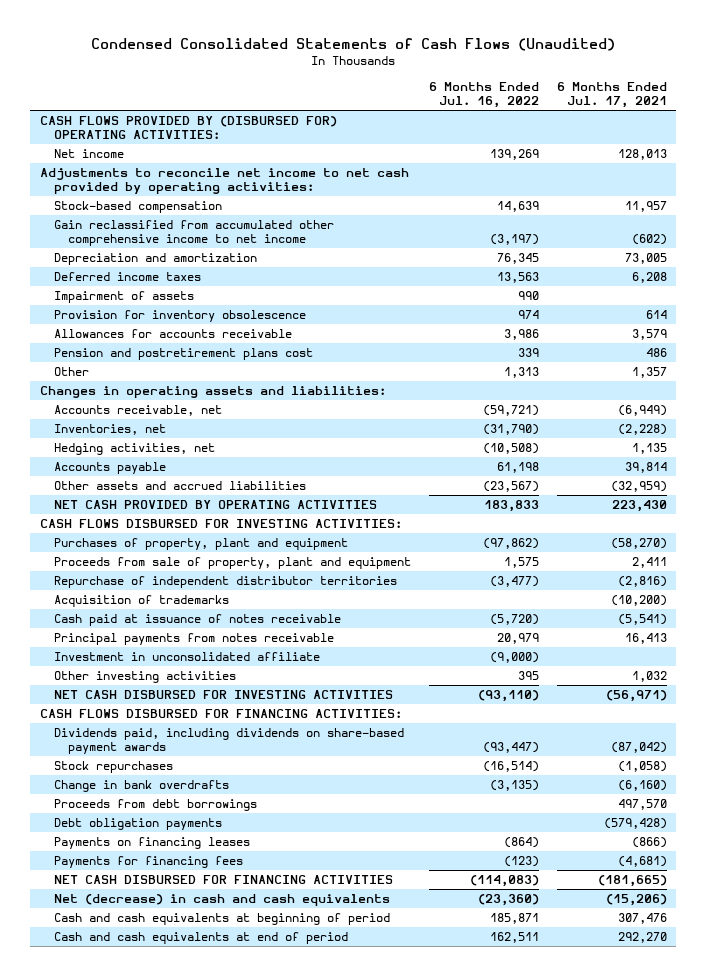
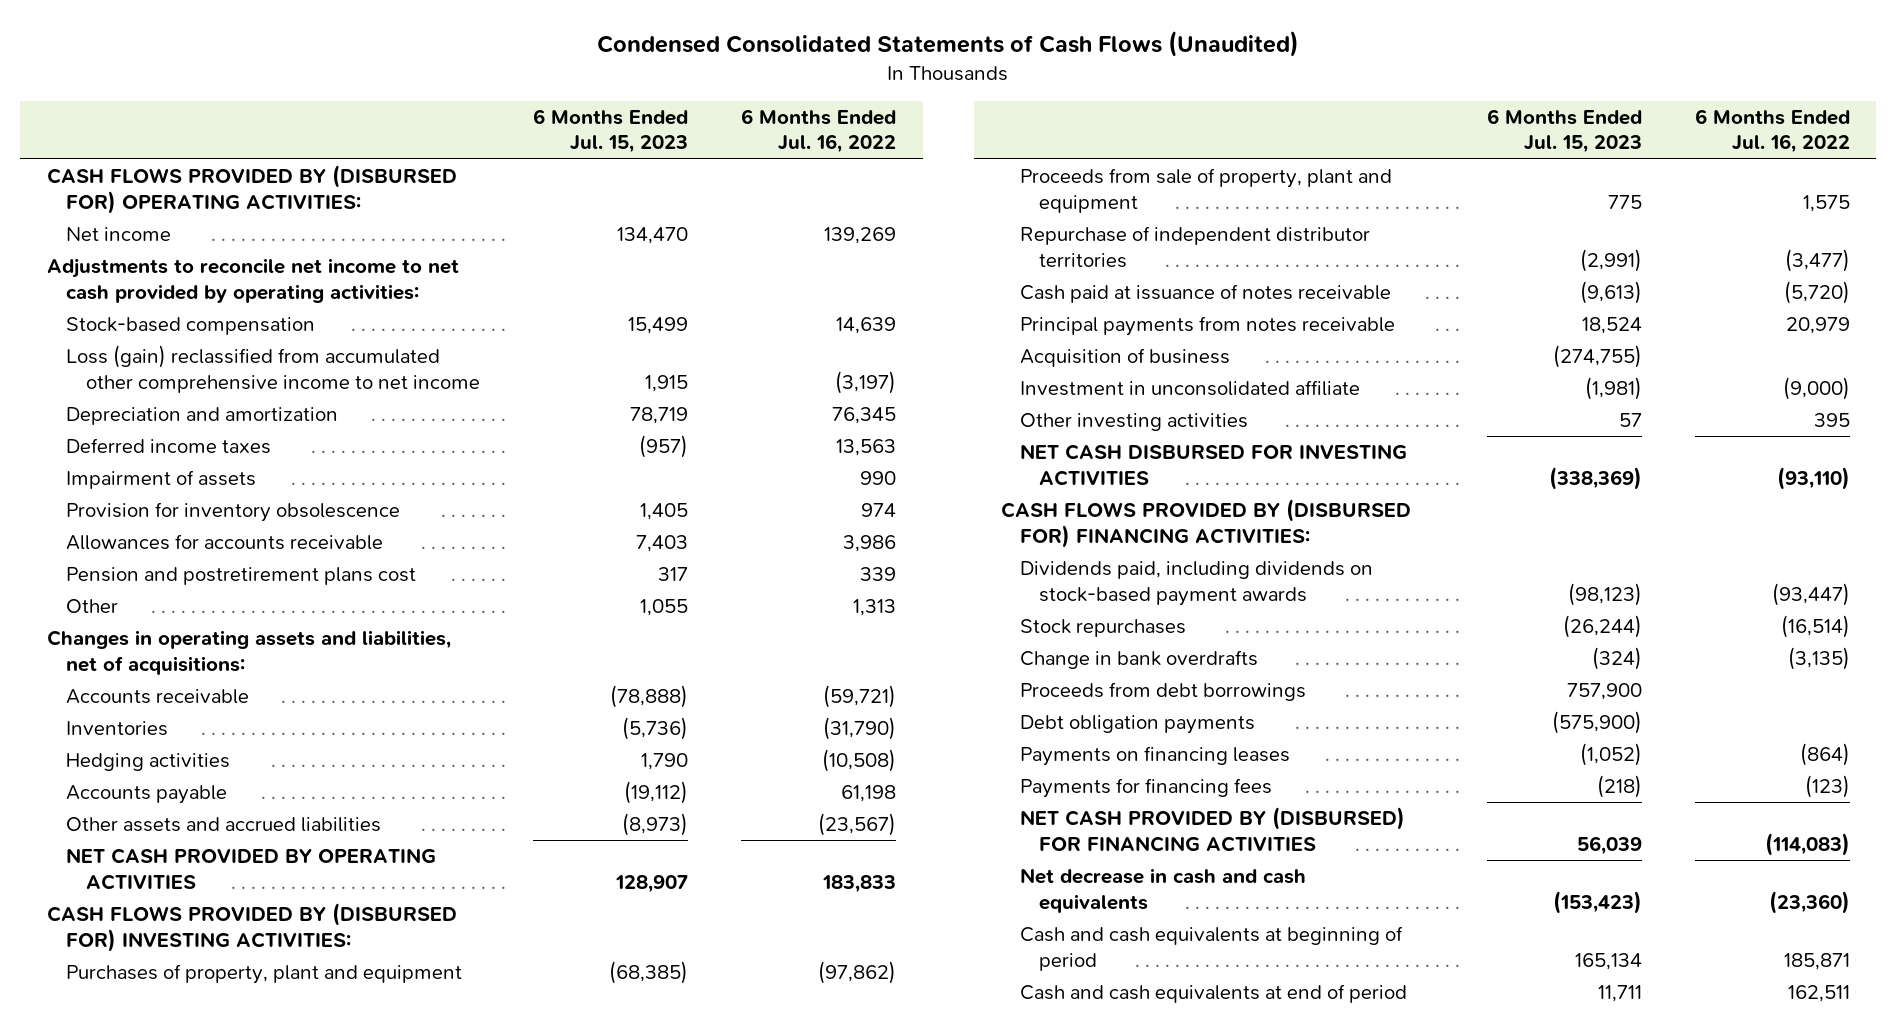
- | 6 Months Ended Jul. 16, 2022 | 6 Months Ended Jul. 17, 2021
+ | 6 Months Ended Jul. 15, 2023 | 6 Months Ended Jul. 16, 2022
- Gain reclassified from accumulated other comprehensive income to net income | (3,197) | (602)
+ Loss (gain) reclassified from accumulated other comprehensive income to net income | 1,915 | (3,197)
- Changes in operating assets and liabilities:
- Accounts receivable, net | (59,721) | (6,949)
- Inventories, net | (31,790) | (2,228)
- Hedging activities, net | (10,508) | 1,135
+ Changes in operating assets and liabilities, net of acquisitions:
+ Accounts receivable | (78,888) | (59,721)
+ Inventories | (5,736) | (31,790)
+ Hedging activities | 1,790 | (10,508)
- CASH FLOWS DISBURSED FOR INVESTING ACTIVITIES:
+ CASH FLOWS PROVIDED BY (DISBURSED FOR) INVESTING ACTIVITIES:
- Acquisition of trademarks | | (10,200)
+ Acquisition of business | (274,755) |
- CASH FLOWS DISBURSED FOR FINANCING ACTIVITIES:
- Dividends paid, including dividends on share-based payment awards | (93,447) | (87,042)
+ CASH FLOWS PROVIDED BY (DISBURSED FOR) FINANCING ACTIVITIES:
+ Dividends paid, including dividends on stock-based payment awards | (98,123) | (93,447)
- NET CASH DISBURSED FOR FINANCING ACTIVITIES | (114,083) | (181,665)
- Net (decrease) in cash and cash equivalents | (23,360) | (15,206)
+ NET CASH PROVIDED BY (DISBURSED) FOR FINANCING ACTIVITIES | 56,039 | (114,083)
+ Net decrease in cash and cash equivalents | (153,423) | (23,360)

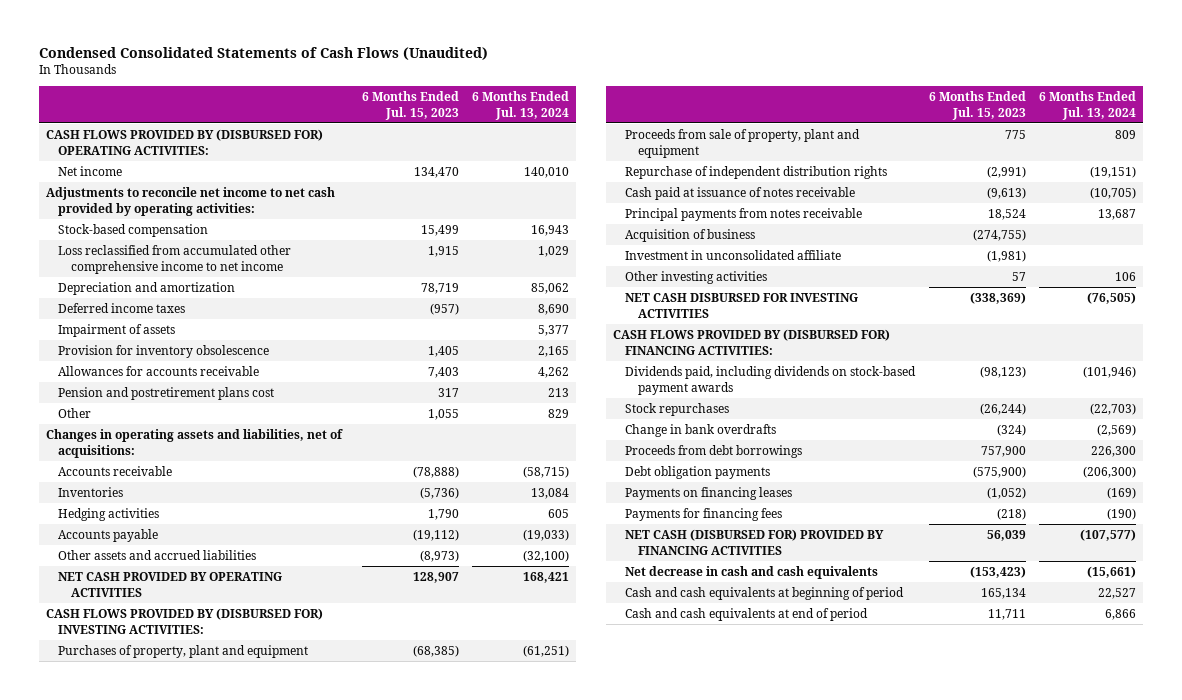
- | 6 Months Ended Jul. 15, 2023 | 6 Months Ended Jul. 16, 2022
+ | 6 Months Ended Jul. 15, 2023 | 6 Months Ended Jul. 13, 2024
- Loss (gain) reclassified from accumulated other comprehensive income to net income | 1,915 | (3,197)
+ Loss reclassified from accumulated other comprehensive income to net income | 1,915 | 1,029
- Repurchase of independent distributor territories | (2,991) | (3,477)
+ Repurchase of independent distribution rights | (2,991) | (19,151)
- NET CASH PROVIDED BY (DISBURSED) FOR FINANCING ACTIVITIES | 56,039 | (114,083)
+ NET CASH (DISBURSED FOR) PROVIDED BY FINANCING ACTIVITIES | 56,039 | (107,577)

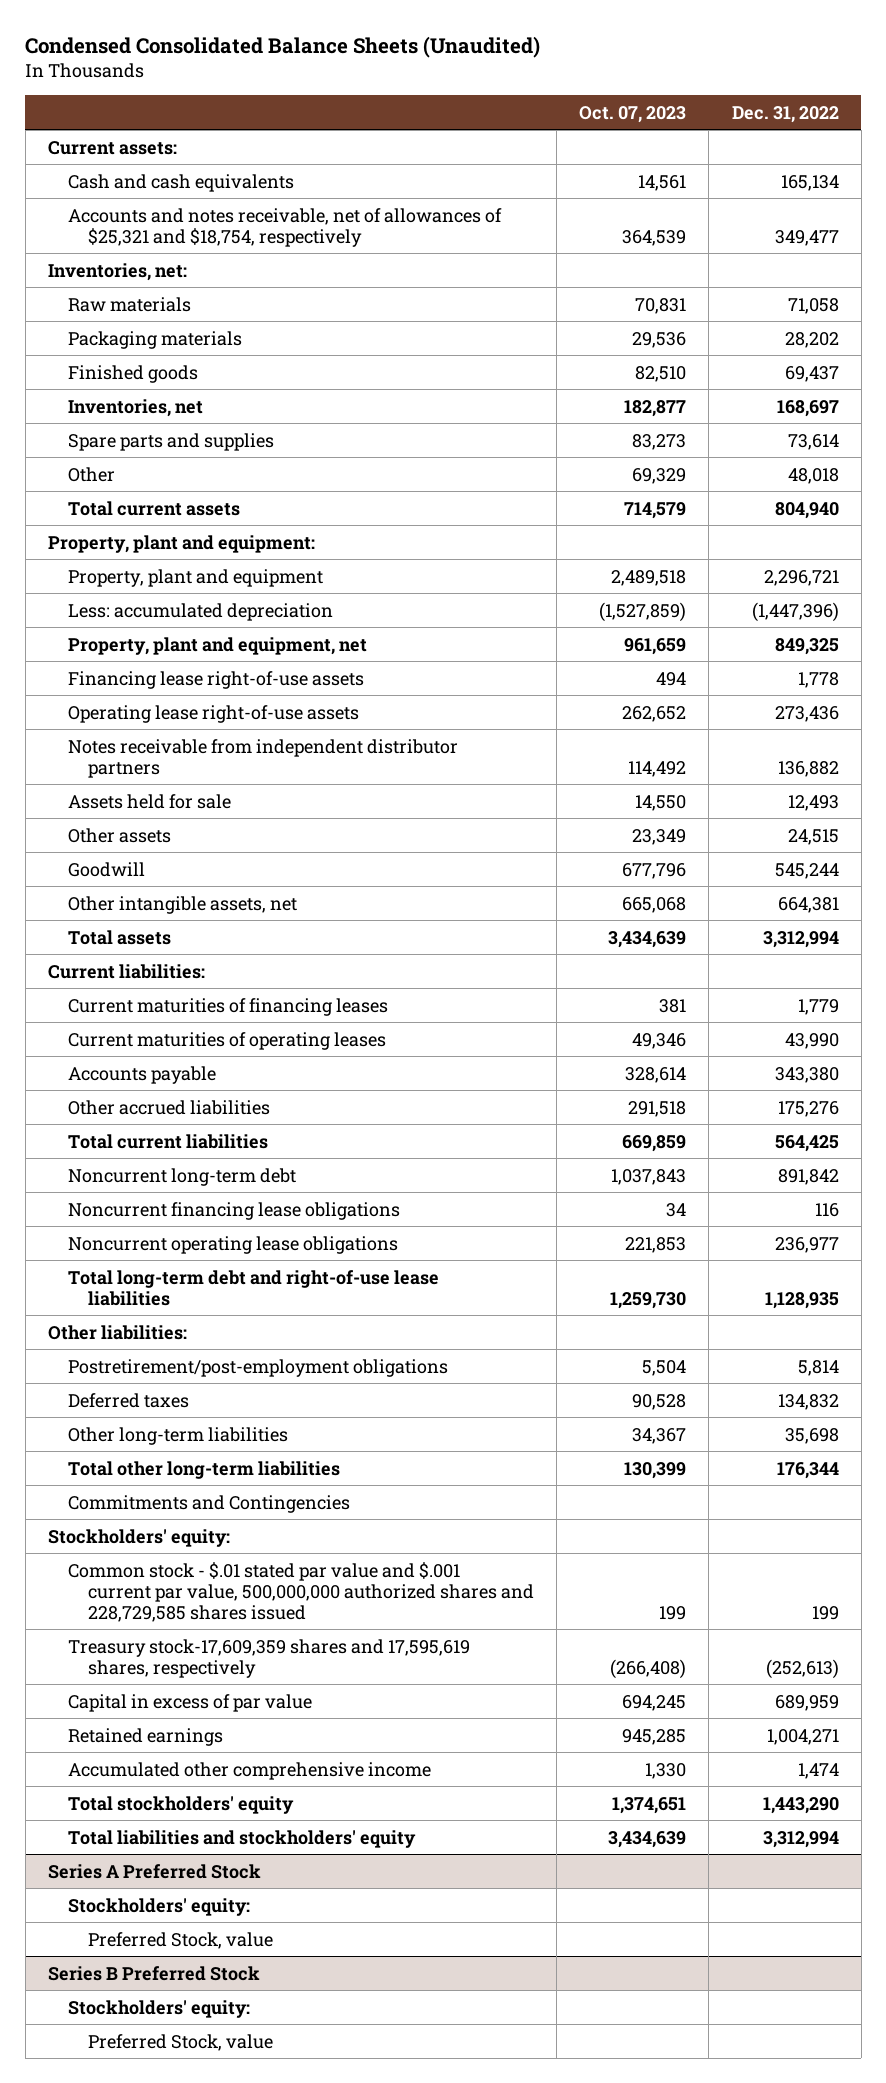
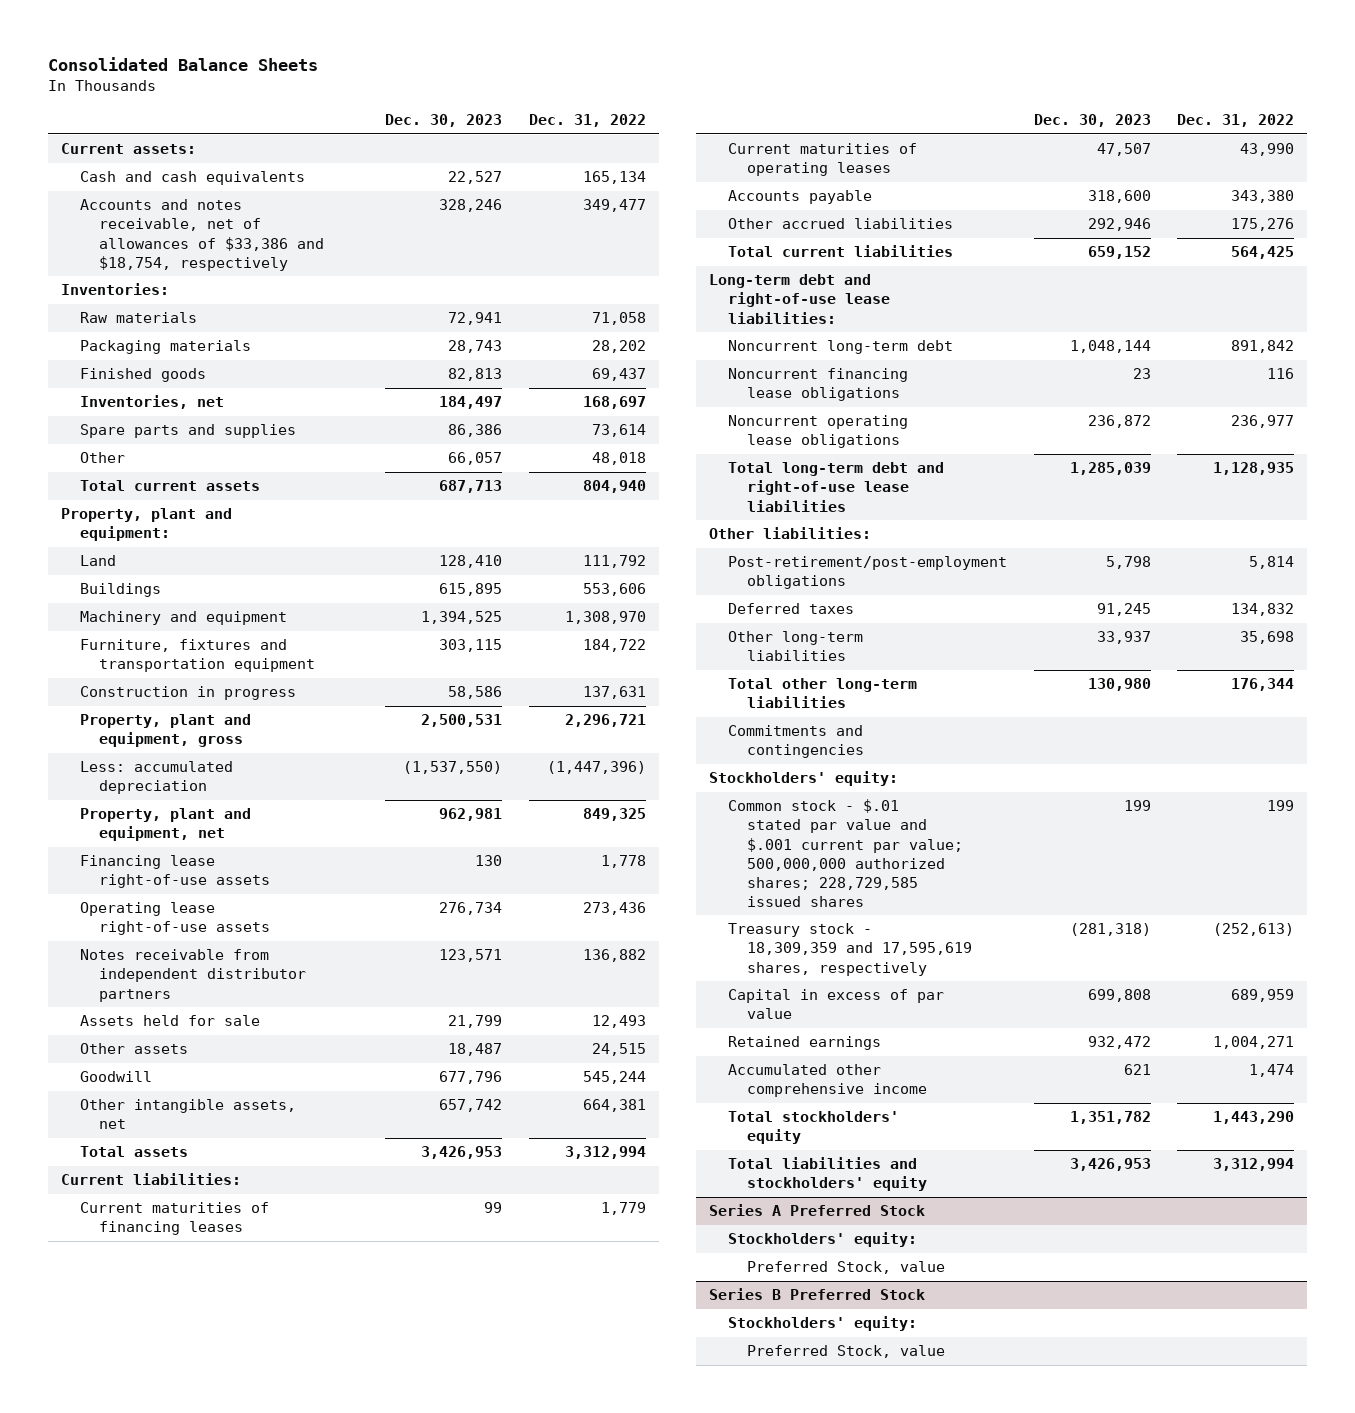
- Condensed Consolidated Balance Sheets (Unaudited)
+ Consolidated Balance Sheets
- | Oct. 07, 2023 | Dec. 31, 2022
+ | Dec. 30, 2023 | Dec. 31, 2022
- Accounts and notes receivable, net of allowances of $25,321 and $18,754, respectively | 364,539 | 349,477
- Inventories, net:
+ Accounts and notes receivable, net of allowances of $33,386 and $18,754, respectively | 328,246 | 349,477
+ Inventories:
- Property, plant and equipment | 2,489,518 | 2,296,721
+ Land | 128,410 | 111,792
+ Buildings | 615,895 | 553,606
+ Machinery and equipment | 1,394,525 | 1,308,970
+ Furniture, fixtures and transportation equipment | 303,115 | 184,722
+ Construction in progress | 58,586 | 137,631
+ Property, plant and equipment, gross | 2,500,531 | 2,296,721
+ Long-term debt and right-of-use lease liabilities:
- Postretirement/post-employment obligations | 5,504 | 5,814
+ Post-retirement/post-employment obligations | 5,798 | 5,814
- Commitments and Contingencies
+ Commitments and contingencies
- Common stock - $.01 stated par value and $.001 current par value, 500,000,000 authorized shares and 228,729,585 shares issued | 199 | 199
- Treasury stock-17,609,359 shares and 17,595,619 shares, respectively | (266,408) | (252,613)
+ Common stock - $.01 stated par value and $.001 current par value; 500,000,000 authorized shares; 228,729,585 issued shares | 199 | 199
+ Treasury stock - 18,309,359 and 17,595,619 shares, respectively | (281,318) | (252,613)

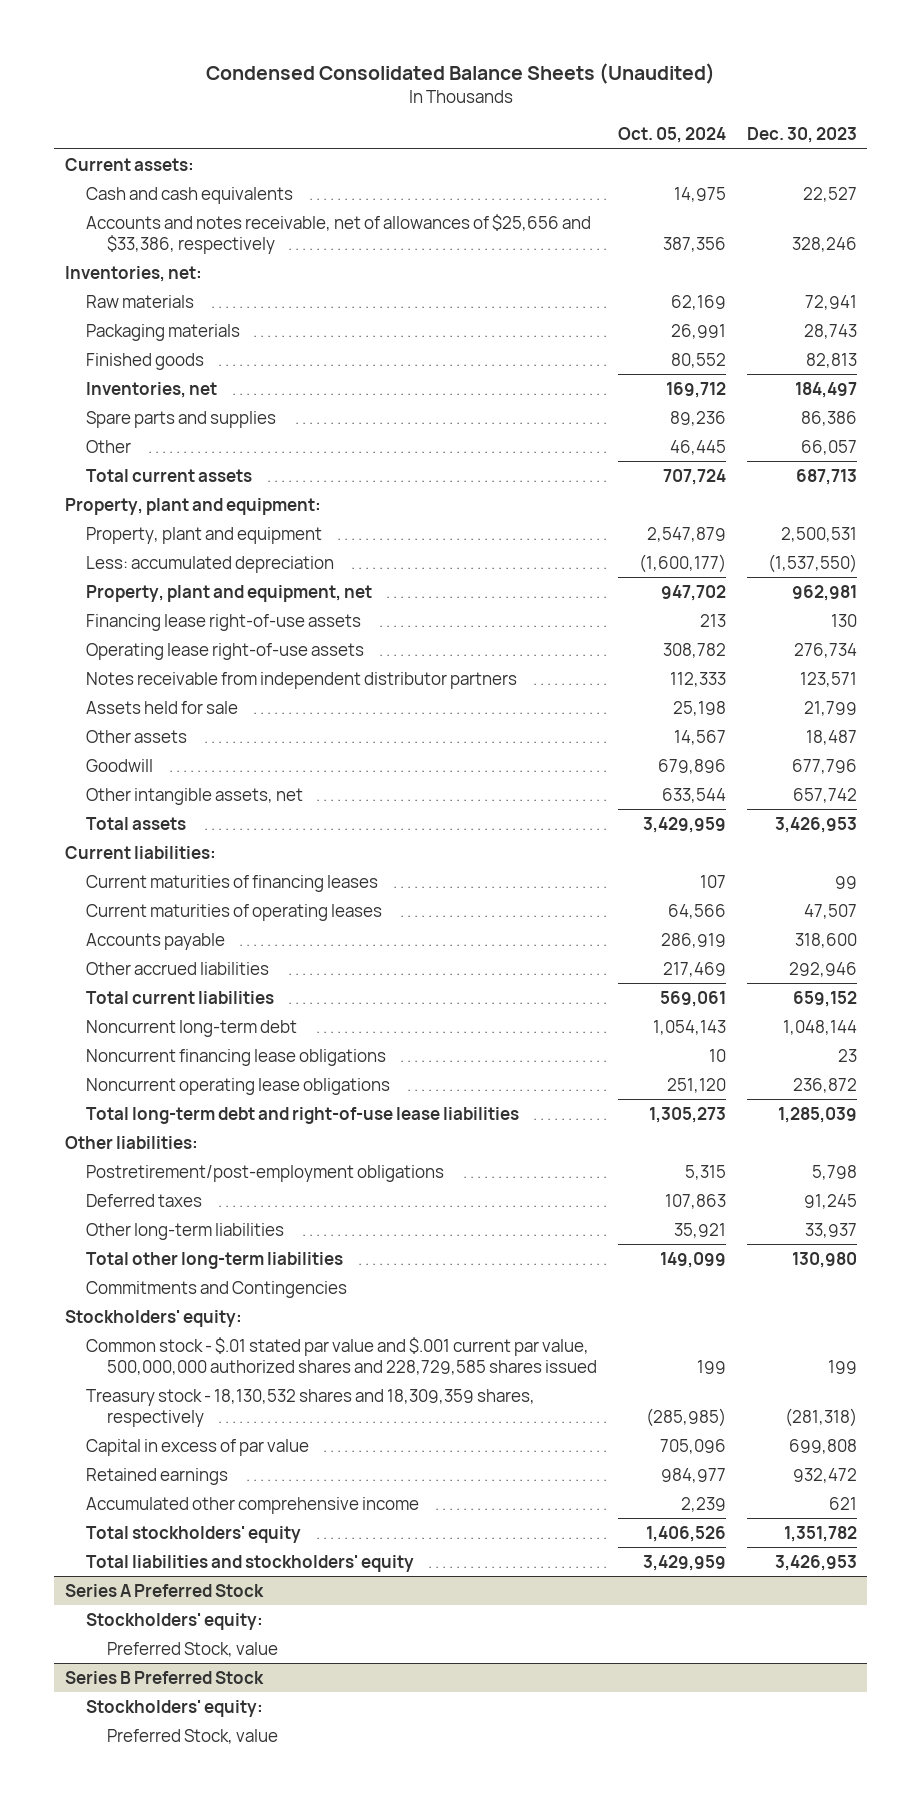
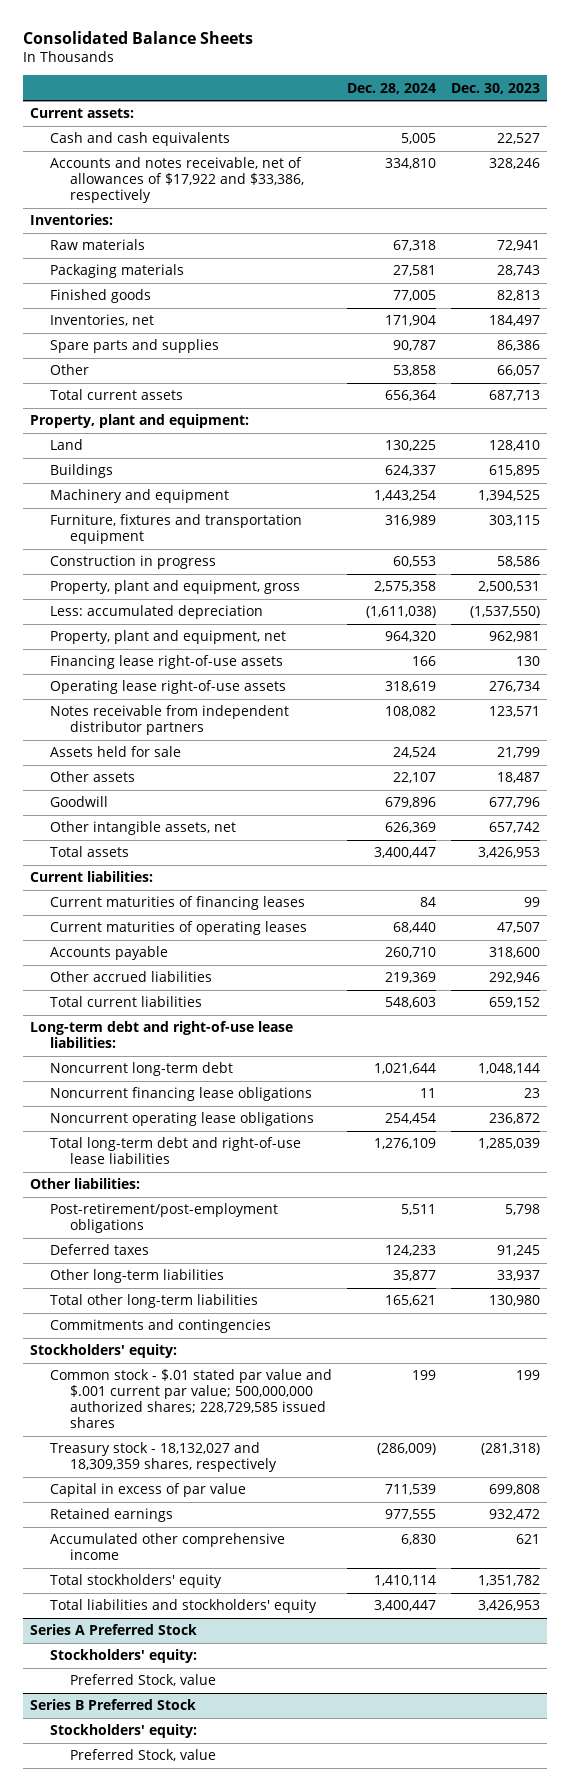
- Condensed Consolidated Balance Sheets (Unaudited)
+ Consolidated Balance Sheets
- | Oct. 05, 2024 | Dec. 30, 2023
+ | Dec. 28, 2024 | Dec. 30, 2023
- Accounts and notes receivable, net of allowances of $25,656 and $33,386, respectively | 387,356 | 328,246
- Inventories, net:
+ Accounts and notes receivable, net of allowances of $17,922 and $33,386, respectively | 334,810 | 328,246
+ Inventories:
- Property, plant and equipment | 2,547,879 | 2,500,531
+ Land | 130,225 | 128,410
+ Buildings | 624,337 | 615,895
+ Machinery and equipment | 1,443,254 | 1,394,525
+ Furniture, fixtures and transportation equipment | 316,989 | 303,115
+ Construction in progress | 60,553 | 58,586
+ Property, plant and equipment, gross | 2,575,358 | 2,500,531
+ Long-term debt and right-of-use lease liabilities:
- Postretirement/post-employment obligations | 5,315 | 5,798
+ Post-retirement/post-employment obligations | 5,511 | 5,798
- Commitments and Contingencies
+ Commitments and contingencies
- Common stock - $.01 stated par value and $.001 current par value, 500,000,000 authorized shares and 228,729,585 shares issued | 199 | 199
- Treasury stock - 18,130,532 shares and 18,309,359 shares, respectively | (285,985) | (281,318)
+ Common stock - $.01 stated par value and $.001 current par value; 500,000,000 authorized shares; 228,729,585 issued shares | 199 | 199
+ Treasury stock - 18,132,027 and 18,309,359 shares, respectively | (286,009) | (281,318)

